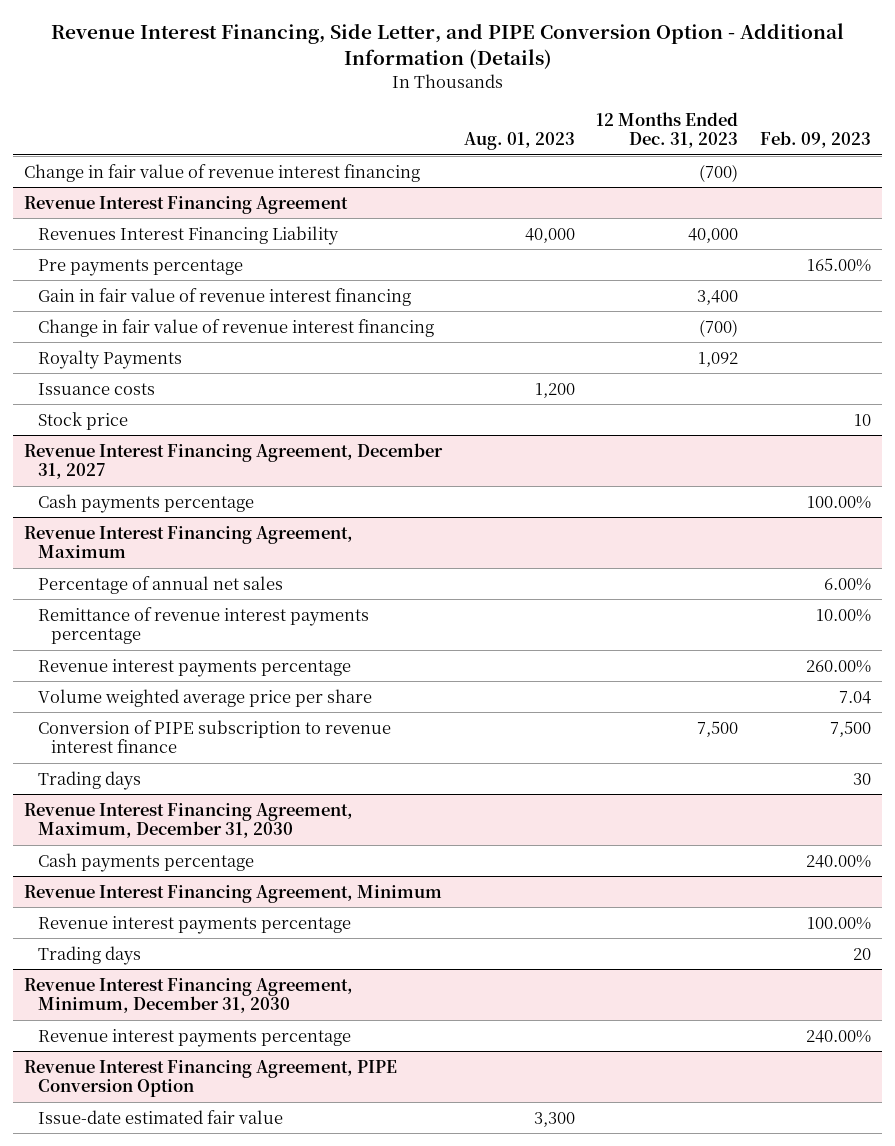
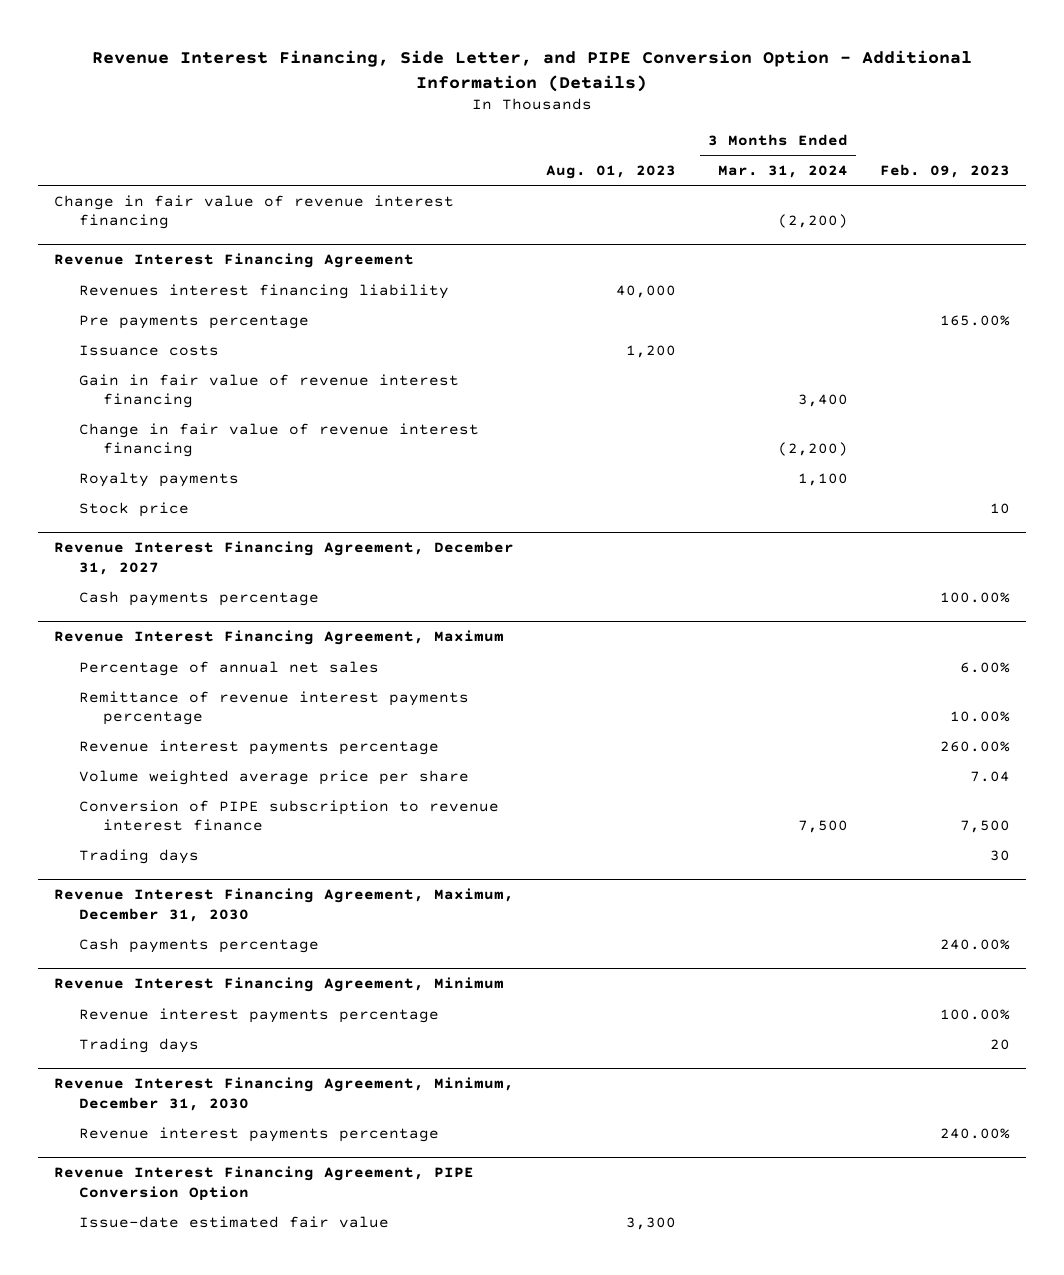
- | Aug. 01, 2023 | 12 Months Ended Dec. 31, 2023 | Feb. 09, 2023
+ | Aug. 01, 2023 | 3 Months Ended Mar. 31, 2024 | Feb. 09, 2023
@ Revenue Interest Financing Agreement
- Revenues Interest Financing Liability | 40,000 | 40,000 |
+ Revenues interest financing liability | 40,000 | |
moved up: Issuance costs | 1,200 | |
- Royalty Payments | | 1,092 |
+ Royalty payments | | 1,100 |

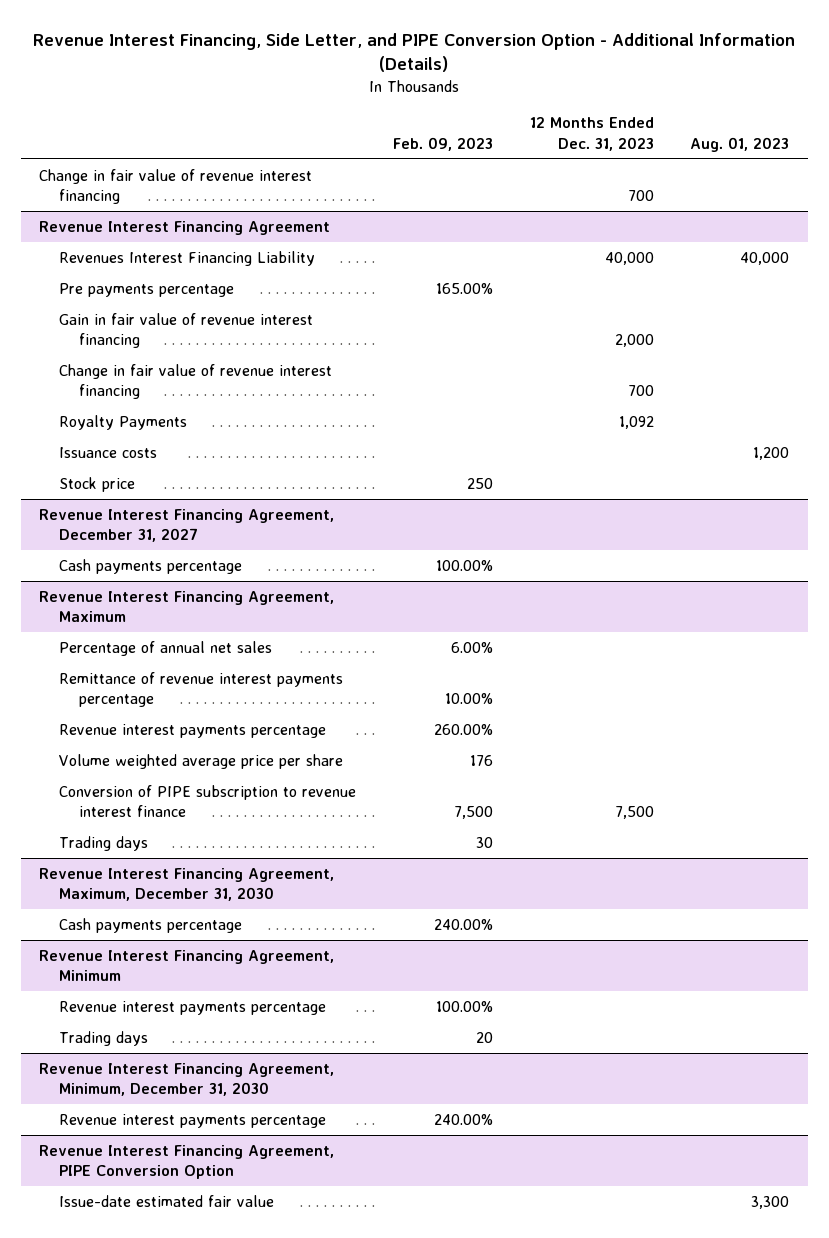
- | Aug. 01, 2023 | 3 Months Ended Mar. 31, 2024 | Feb. 09, 2023
+ | Feb. 09, 2023 | 12 Months Ended Dec. 31, 2023 | Aug. 01, 2023
@ Revenue Interest Financing Agreement
- Revenues interest financing liability | 40,000 | |
+ Revenues Interest Financing Liability | | 40,000 | 40,000
- Royalty payments | | 1,100 |
- Stock price | | | 10
+ Royalty Payments | | 1,092 |
moved down: Issuance costs | | | 1,200
+ Stock price | 250 | |
@ Revenue Interest Financing Agreement, Maximum
- Volume weighted average price per share | | | 7.04
+ Volume weighted average price per share | 176 | |

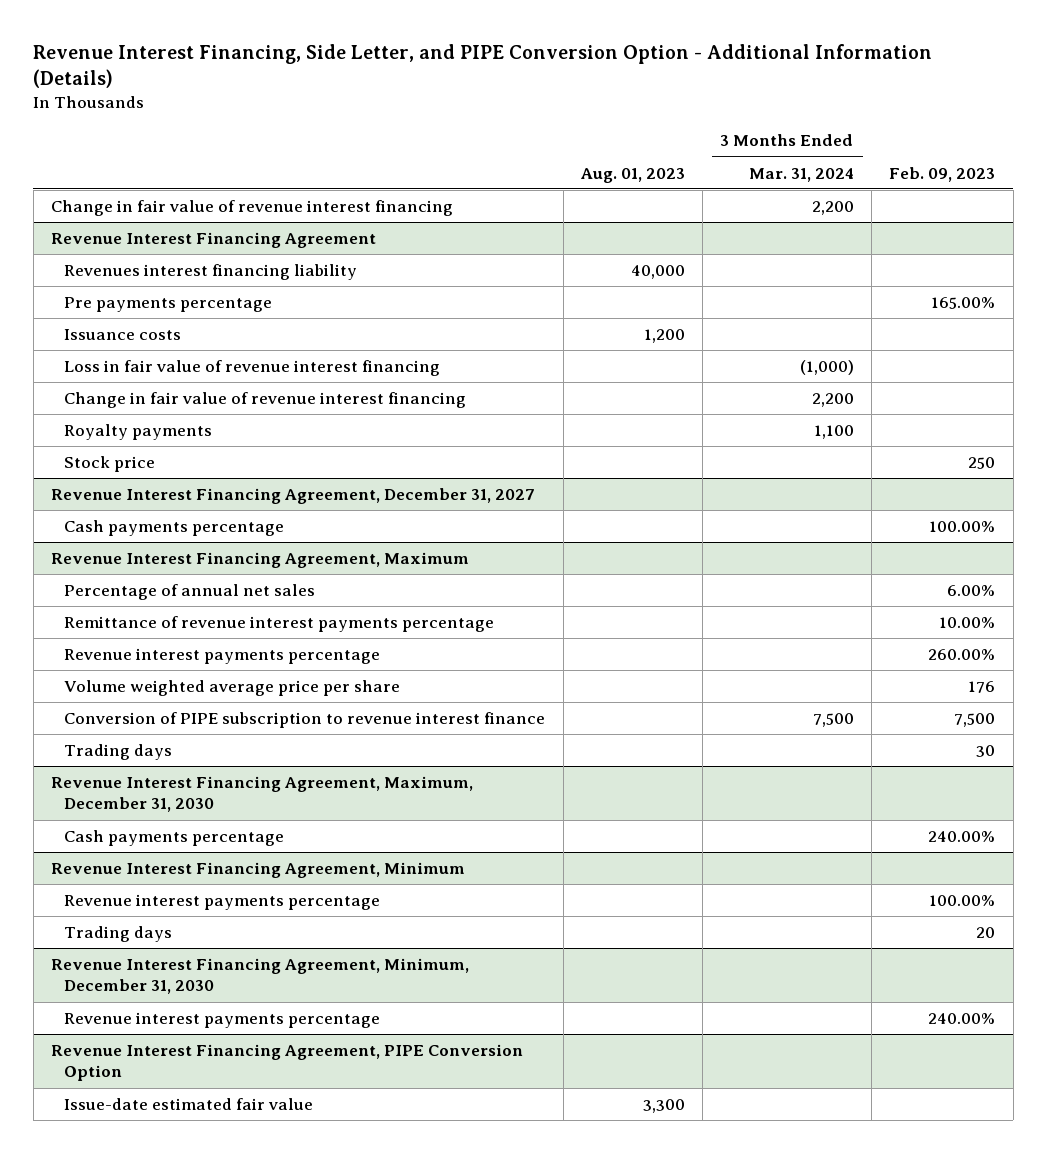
- | Feb. 09, 2023 | 12 Months Ended Dec. 31, 2023 | Aug. 01, 2023
+ | Aug. 01, 2023 | 3 Months Ended Mar. 31, 2024 | Feb. 09, 2023
@ Revenue Interest Financing Agreement
- Revenues Interest Financing Liability | | 40,000 | 40,000
+ Revenues interest financing liability | 40,000 | |
- Gain in fair value of revenue interest financing | | 2,000 |
- Royalty Payments | | 1,092 |
+ Loss in fair value of revenue interest financing | | (1,000) |
moved down: Change in fair value of revenue interest financing | | 2,200 |
+ Royalty payments | | 1,100 |

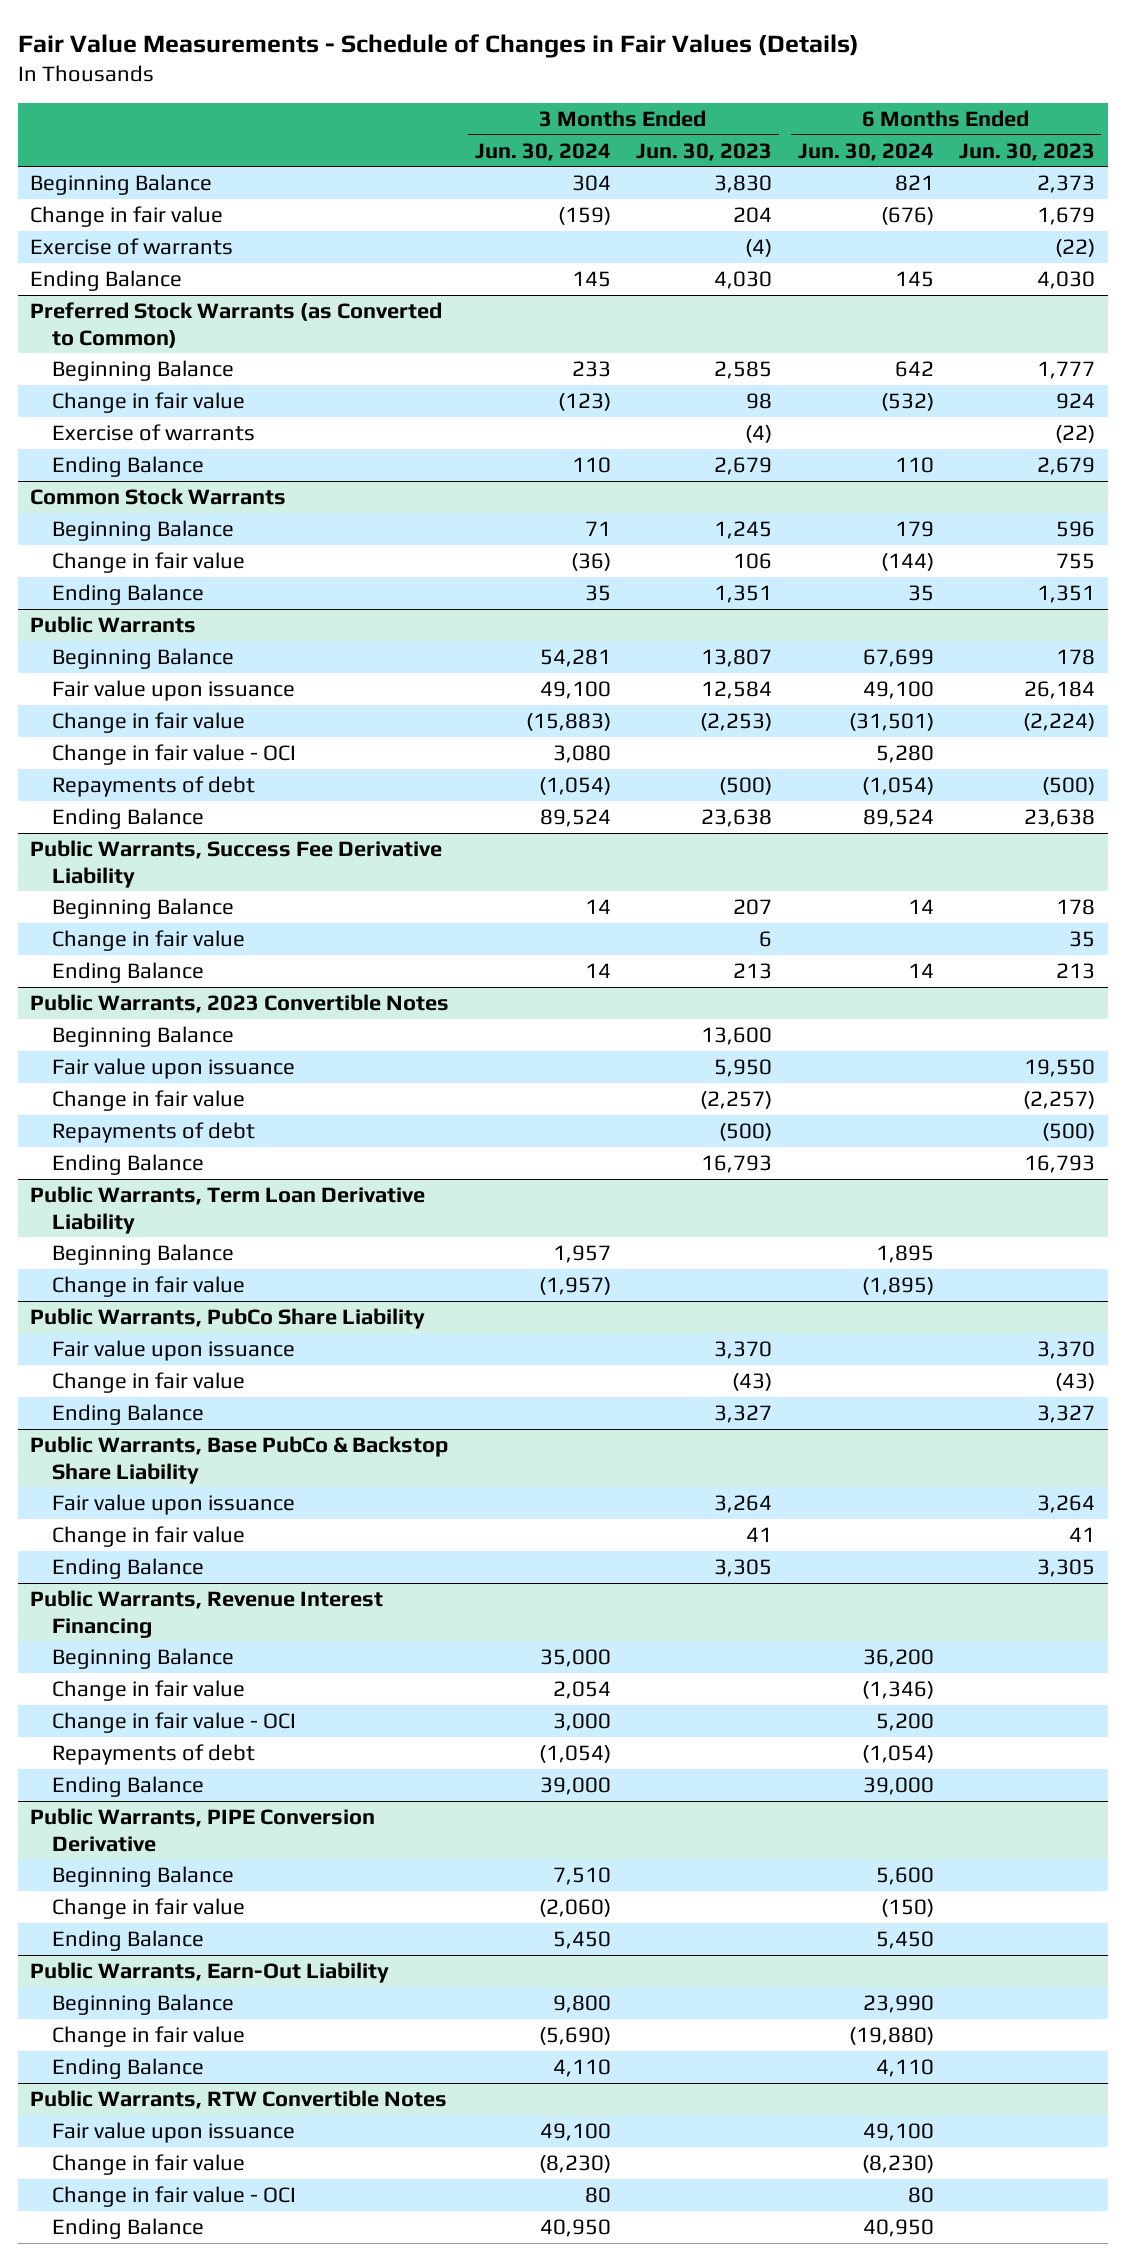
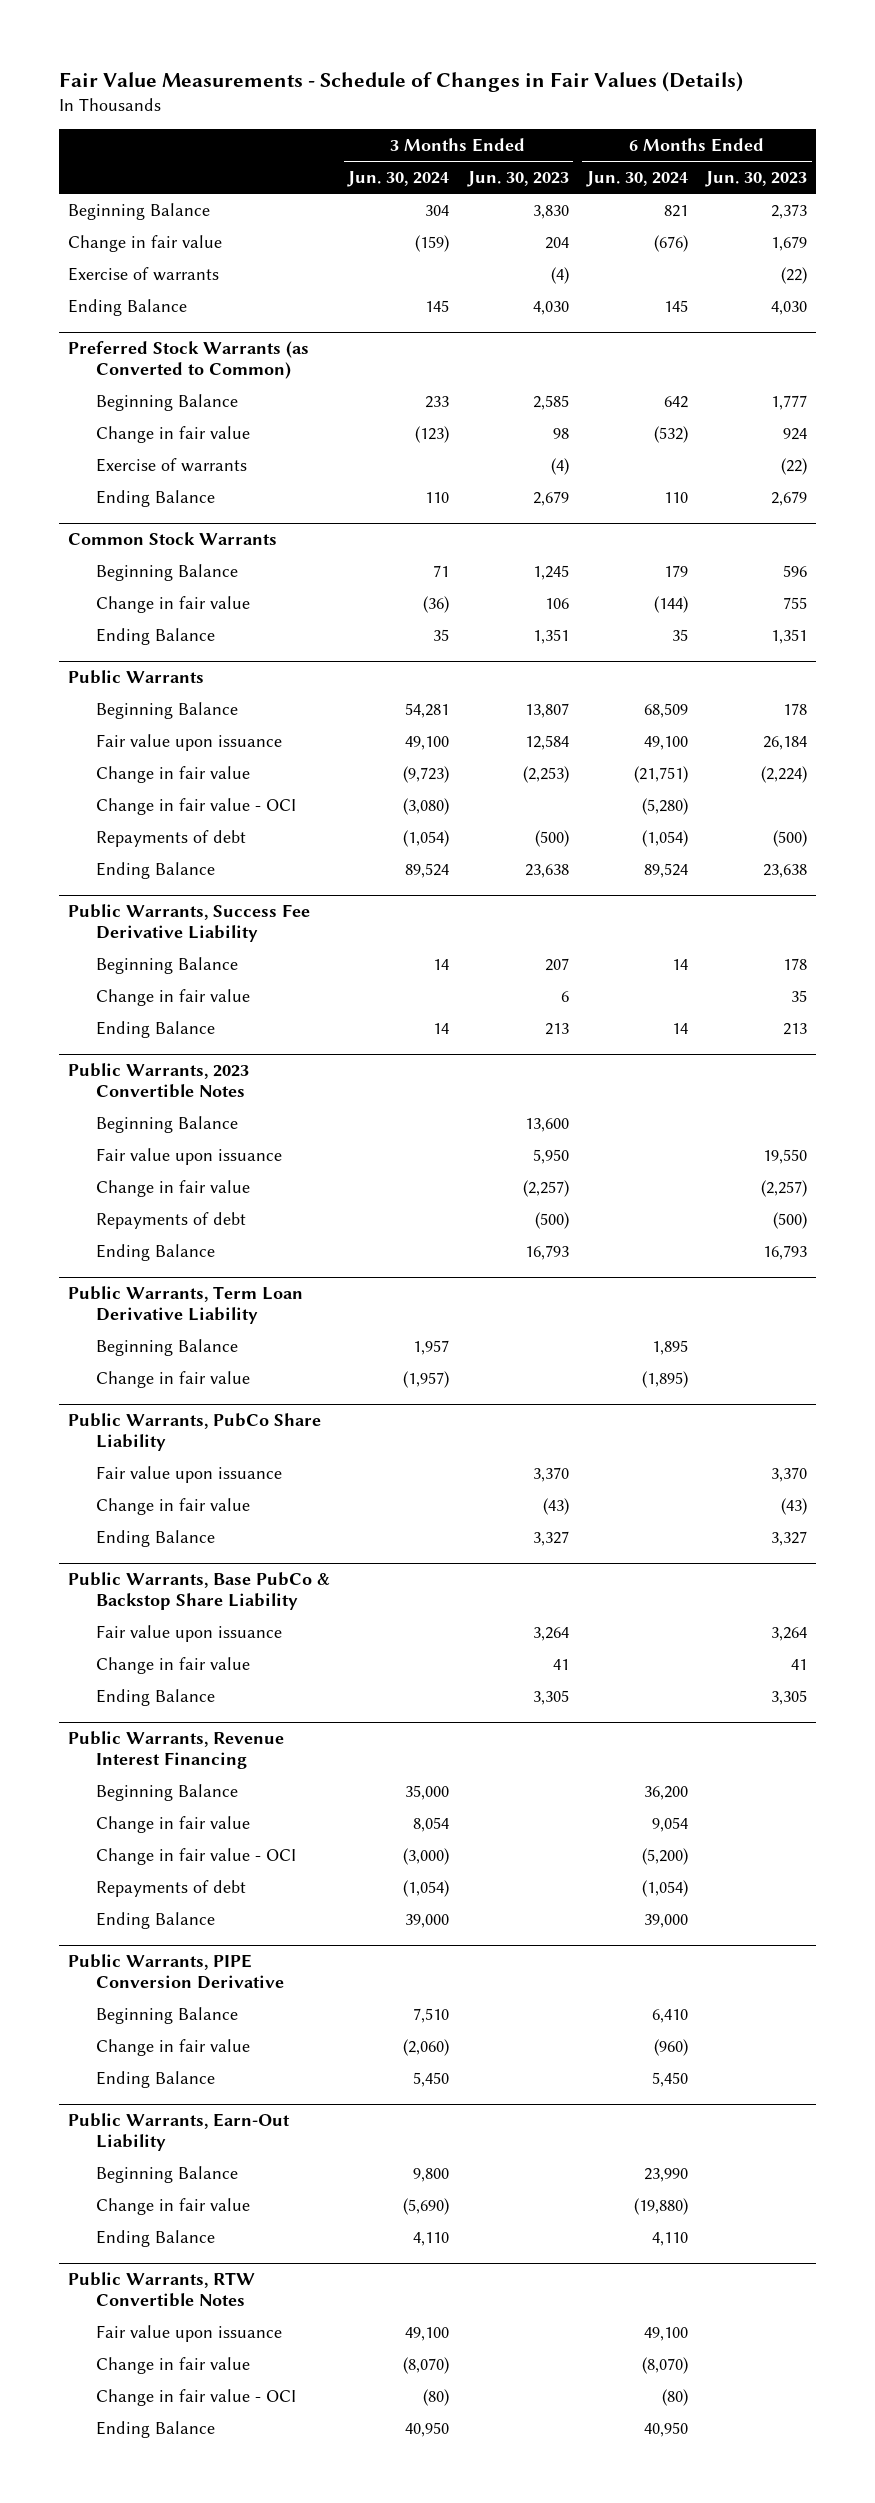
@ Public Warrants
- Beginning Balance | 54,281 | 13,807 | 67,699 | 178
+ Beginning Balance | 54,281 | 13,807 | 68,509 | 178
- Change in fair value | (15,883) | (2,253) | (31,501) | (2,224)
- Change in fair value - OCI | 3,080 | | 5,280 |
+ Change in fair value | (9,723) | (2,253) | (21,751) | (2,224)
+ Change in fair value - OCI | (3,080) | | (5,280) |
@ Public Warrants, Revenue Interest Financing
- Change in fair value | 2,054 | | (1,346) |
- Change in fair value - OCI | 3,000 | | 5,200 |
+ Change in fair value | 8,054 | | 9,054 |
+ Change in fair value - OCI | (3,000) | | (5,200) |
@ Public Warrants, PIPE Conversion Derivative
- Beginning Balance | 7,510 | | 5,600 |
- Change in fair value | (2,060) | | (150) |
+ Beginning Balance | 7,510 | | 6,410 |
+ Change in fair value | (2,060) | | (960) |
@ Public Warrants, RTW Convertible Notes
- Change in fair value | (8,230) | | (8,230) |
- Change in fair value - OCI | 80 | | 80 |
+ Change in fair value | (8,070) | | (8,070) |
+ Change in fair value - OCI | (80) | | (80) |

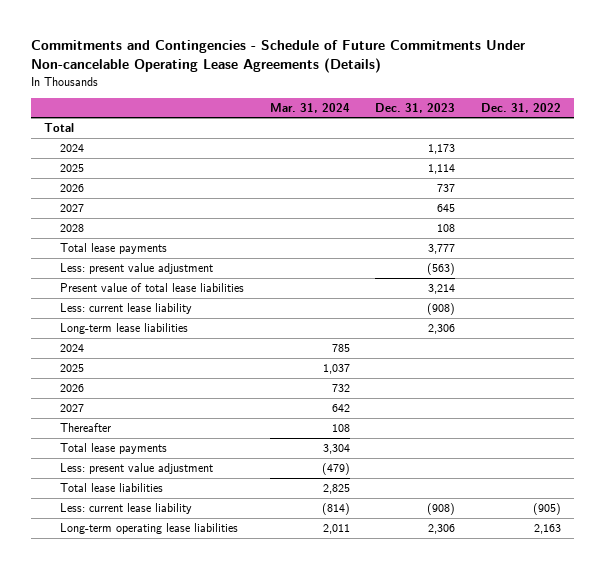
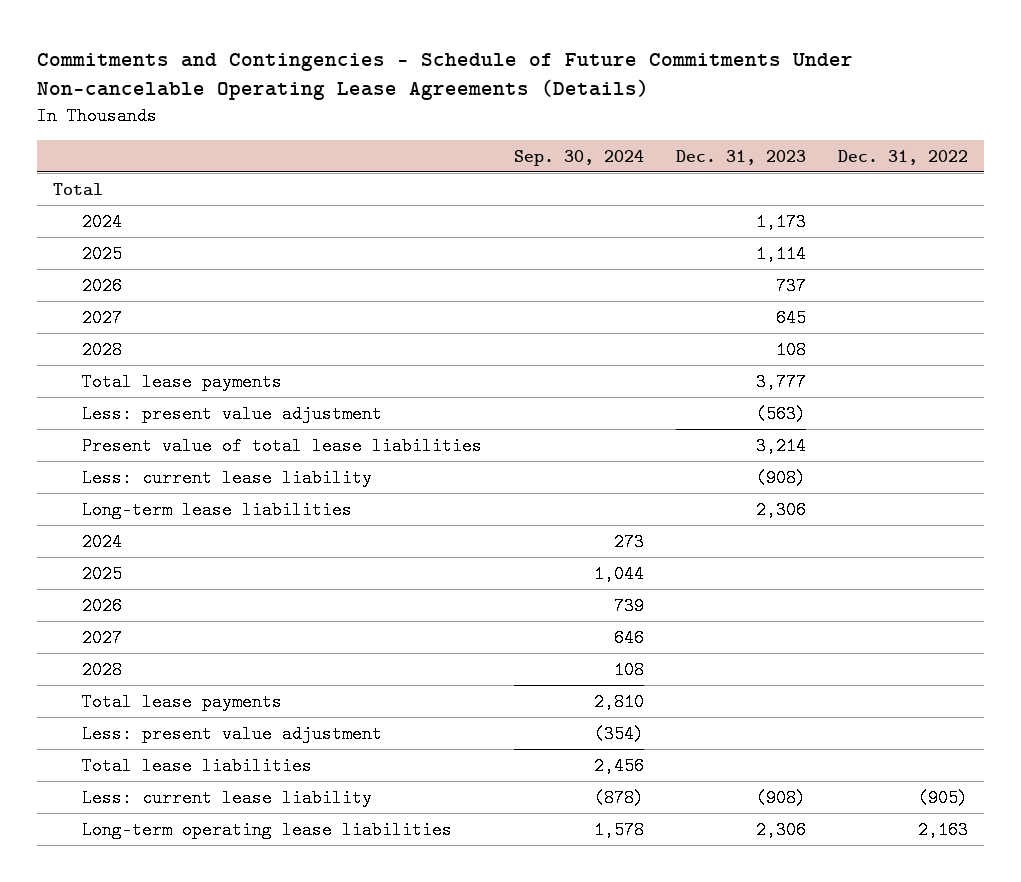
- | Mar. 31, 2024 | Dec. 31, 2023 | Dec. 31, 2022
+ | Sep. 30, 2024 | Dec. 31, 2023 | Dec. 31, 2022
- Thereafter | 108 | |
+ 2028 | 108 | |

